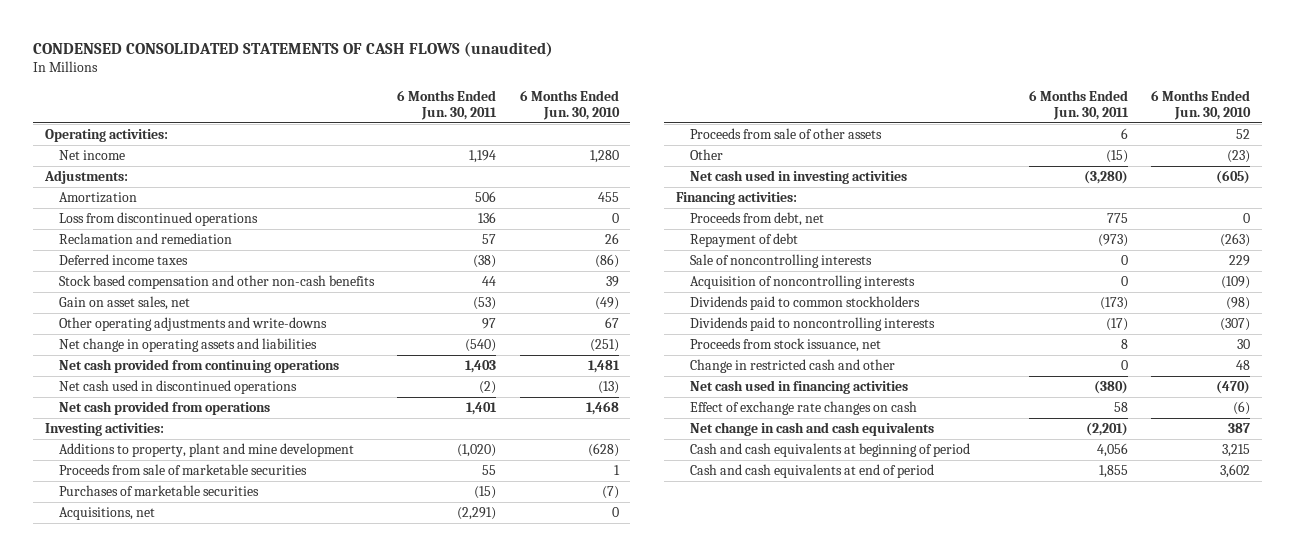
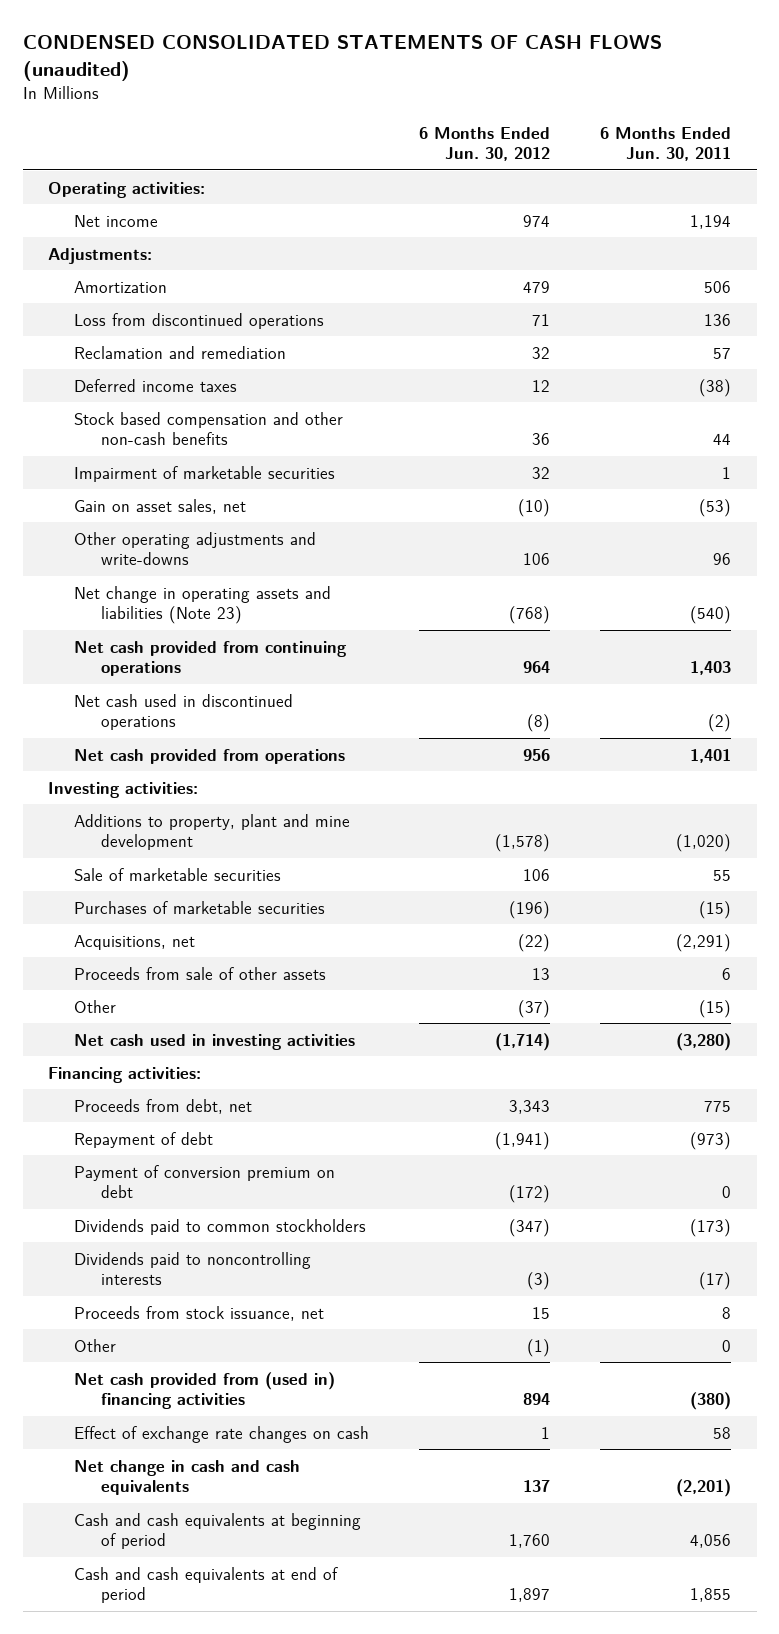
- | 6 Months Ended Jun. 30, 2011 | 6 Months Ended Jun. 30, 2010
+ | 6 Months Ended Jun. 30, 2012 | 6 Months Ended Jun. 30, 2011
+ Impairment of marketable securities | 32 | 1
- Other operating adjustments and write-downs | 97 | 67
- Net change in operating assets and liabilities | (540) | (251)
+ Other operating adjustments and write-downs | 106 | 96
+ Net change in operating assets and liabilities (Note 23) | (768) | (540)
- Proceeds from sale of marketable securities | 55 | 1
+ Sale of marketable securities | 106 | 55
- Sale of noncontrolling interests | 0 | 229
- Acquisition of noncontrolling interests | 0 | (109)
+ Payment of conversion premium on debt | (172) | 0
- Change in restricted cash and other | 0 | 48
- Net cash used in financing activities | (380) | (470)
+ Other | (1) | 0
+ Net cash provided from (used in) financing activities | 894 | (380)

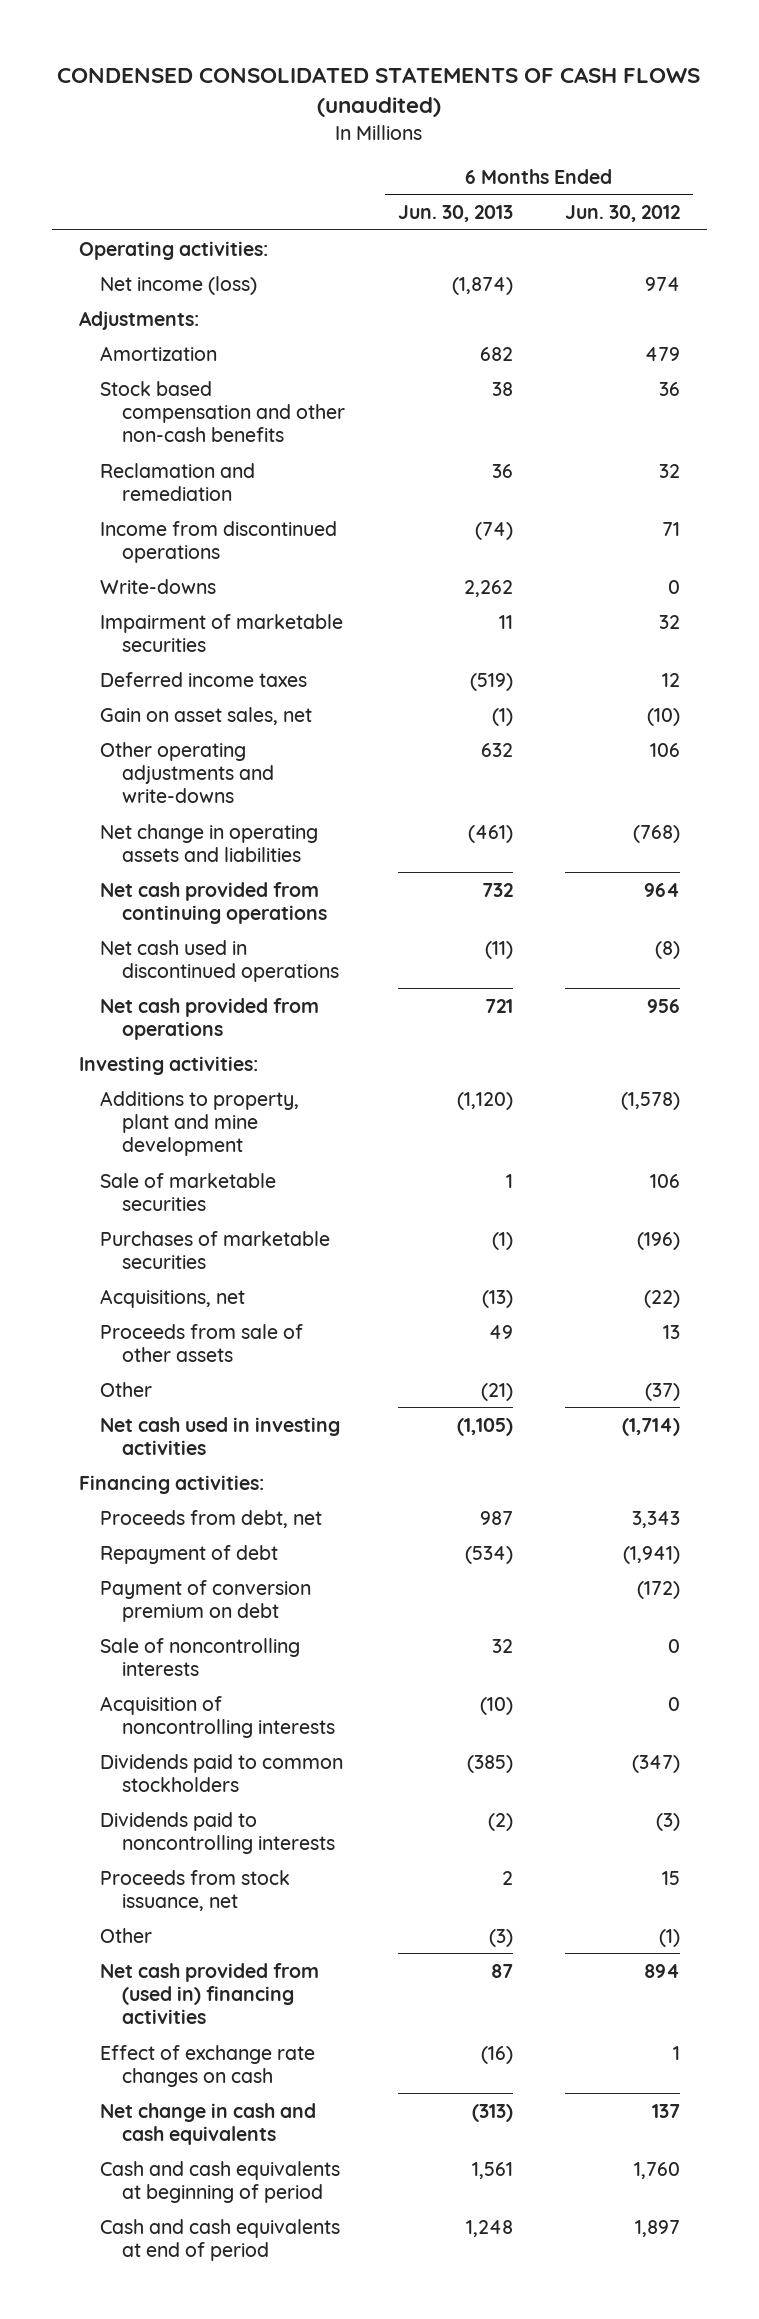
- | 6 Months Ended Jun. 30, 2012 | 6 Months Ended Jun. 30, 2011
+ | 6 Months Ended Jun. 30, 2013 | 6 Months Ended Jun. 30, 2012
- Net income | 974 | 1,194
+ Net income (loss) | (1,874) | 974
- Loss from discontinued operations | 71 | 136
moved down: Reclamation and remediation | 36 | 32
+ Income from discontinued operations | (74) | 71
+ Write-downs | 2,262 | 0
moved down: Deferred income taxes | (519) | 12
- Net change in operating assets and liabilities (Note 23) | (768) | (540)
+ Net change in operating assets and liabilities | (461) | (768)
+ Sale of noncontrolling interests | 32 | 0
+ Acquisition of noncontrolling interests | (10) | 0

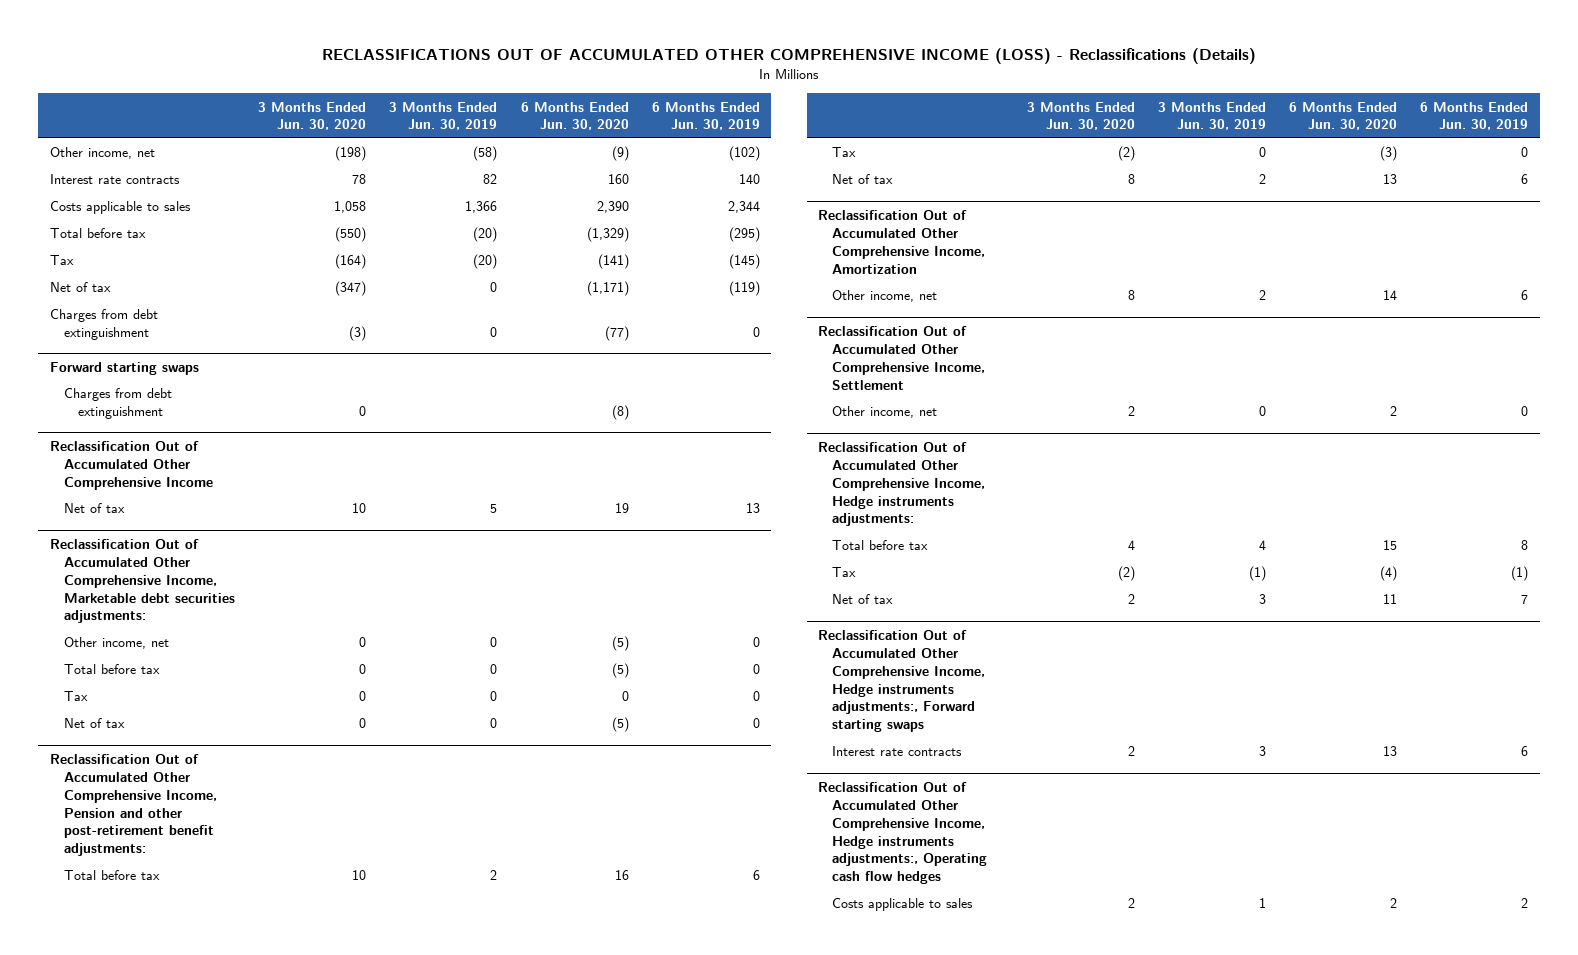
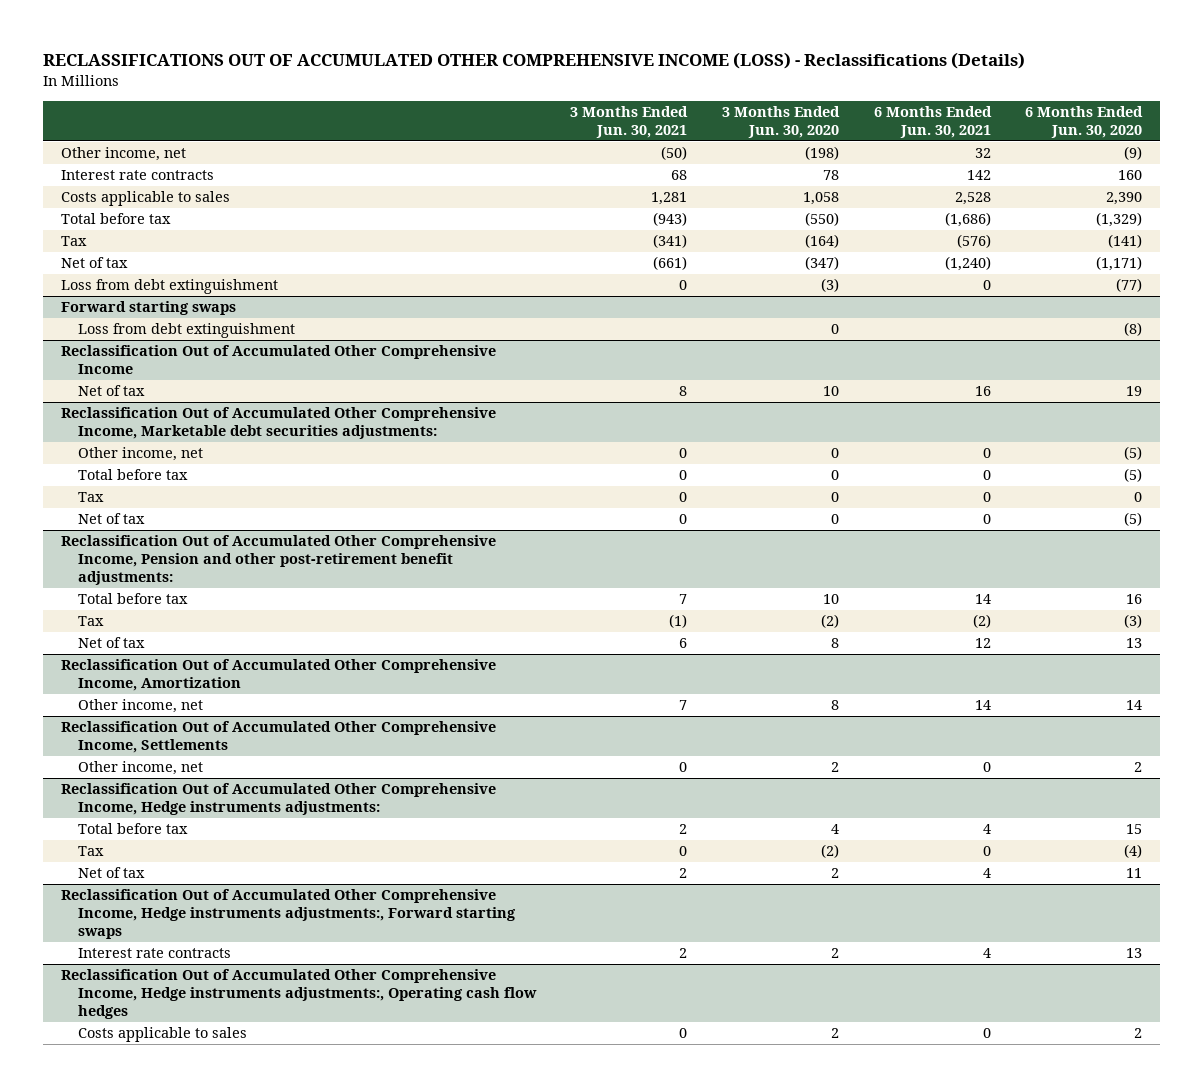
- | 3 Months Ended Jun. 30, 2020 | 3 Months Ended Jun. 30, 2019 | 6 Months Ended Jun. 30, 2020 | 6 Months Ended Jun. 30, 2019
+ | 3 Months Ended Jun. 30, 2021 | 3 Months Ended Jun. 30, 2020 | 6 Months Ended Jun. 30, 2021 | 6 Months Ended Jun. 30, 2020
- Charges from debt extinguishment | (3) | 0 | (77) | 0
+ Loss from debt extinguishment | 0 | (3) | 0 | (77)
@ Forward starting swaps
- Charges from debt extinguishment | 0 | | (8) |
+ Loss from debt extinguishment | | 0 | | (8)
- Reclassification Out of Accumulated Other Comprehensive Income, Settlement
+ Reclassification Out of Accumulated Other Comprehensive Income, Settlements

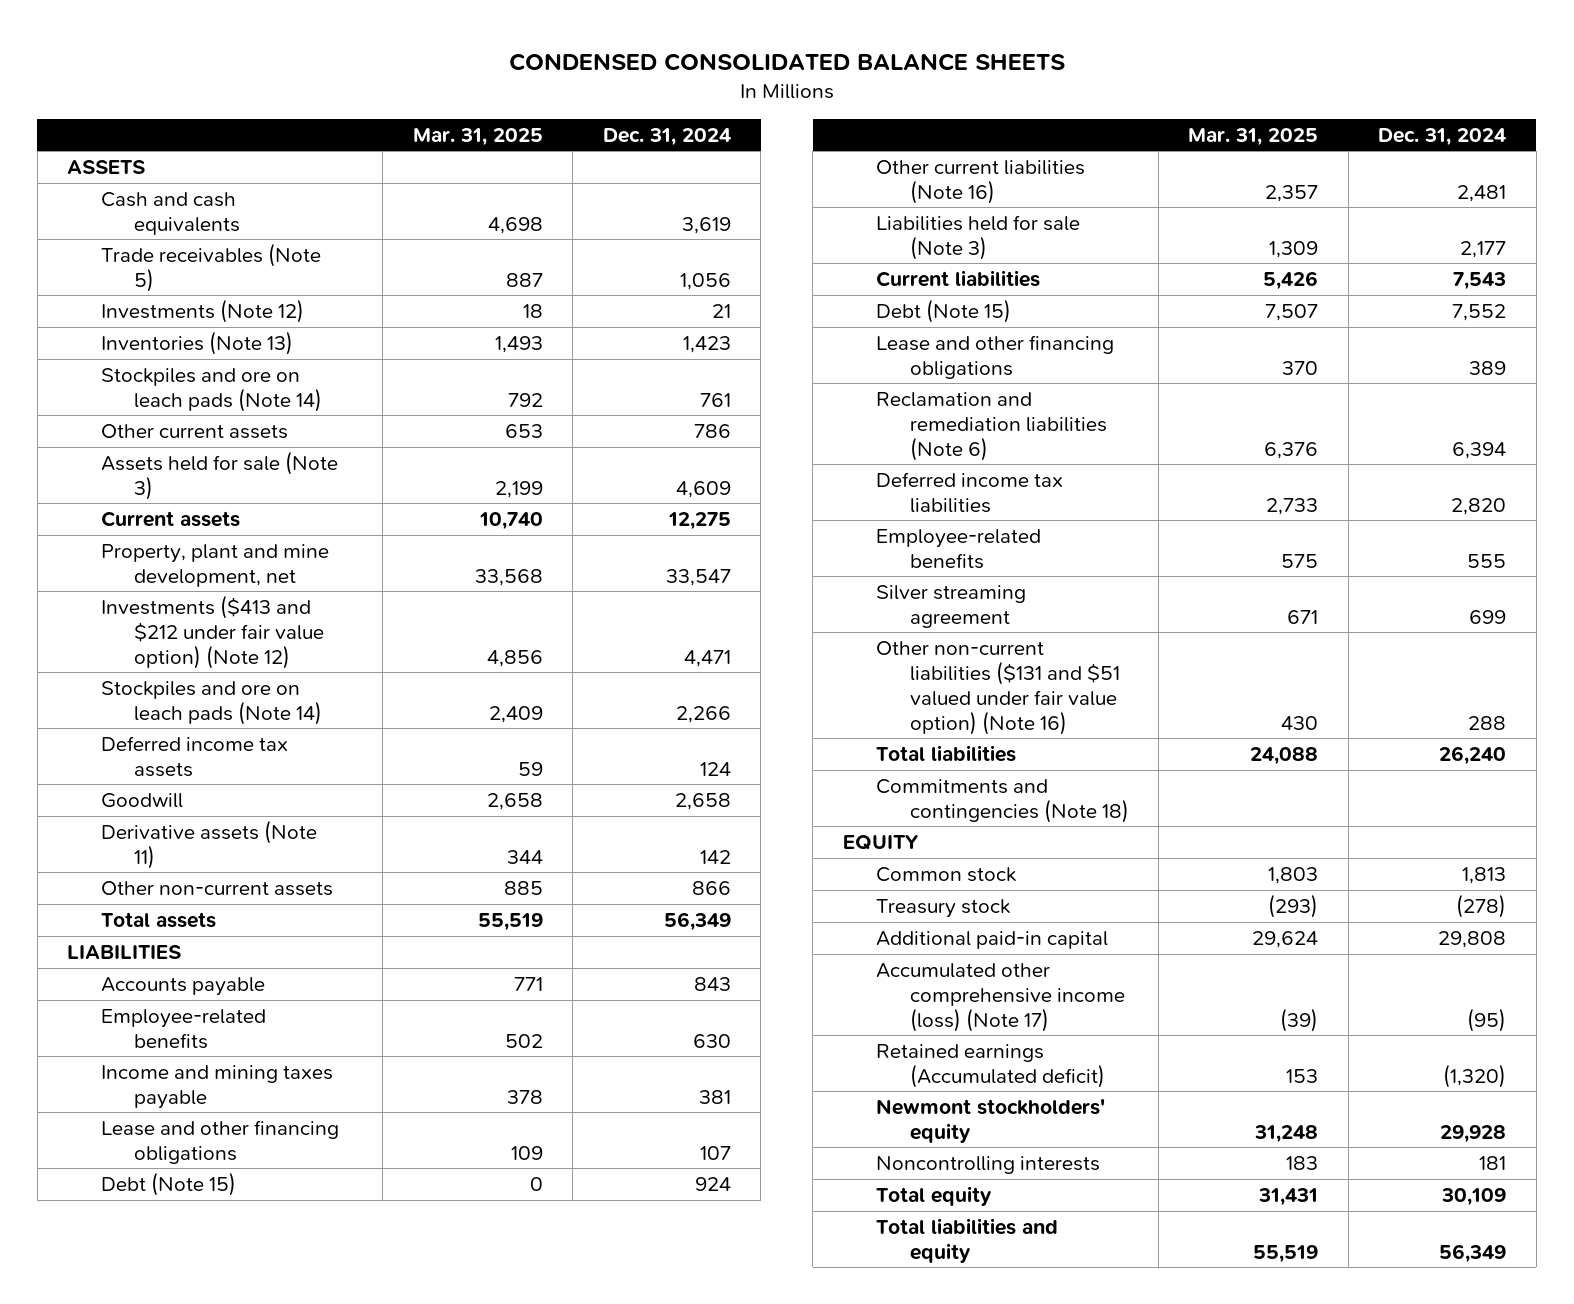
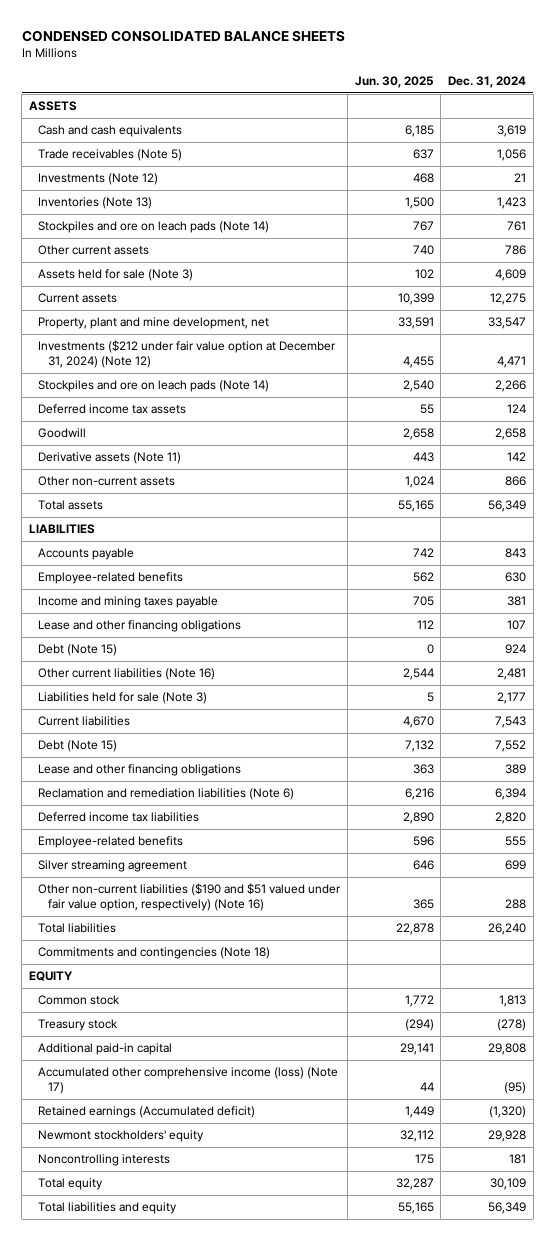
- | Mar. 31, 2025 | Dec. 31, 2024
+ | Jun. 30, 2025 | Dec. 31, 2024
- Investments ($413 and $212 under fair value option) (Note 12) | 4,856 | 4,471
+ Investments ($212 under fair value option at December 31, 2024) (Note 12) | 4,455 | 4,471
- Other non-current liabilities ($131 and $51 valued under fair value option) (Note 16) | 430 | 288
+ Other non-current liabilities ($190 and $51 valued under fair value option, respectively) (Note 16) | 365 | 288

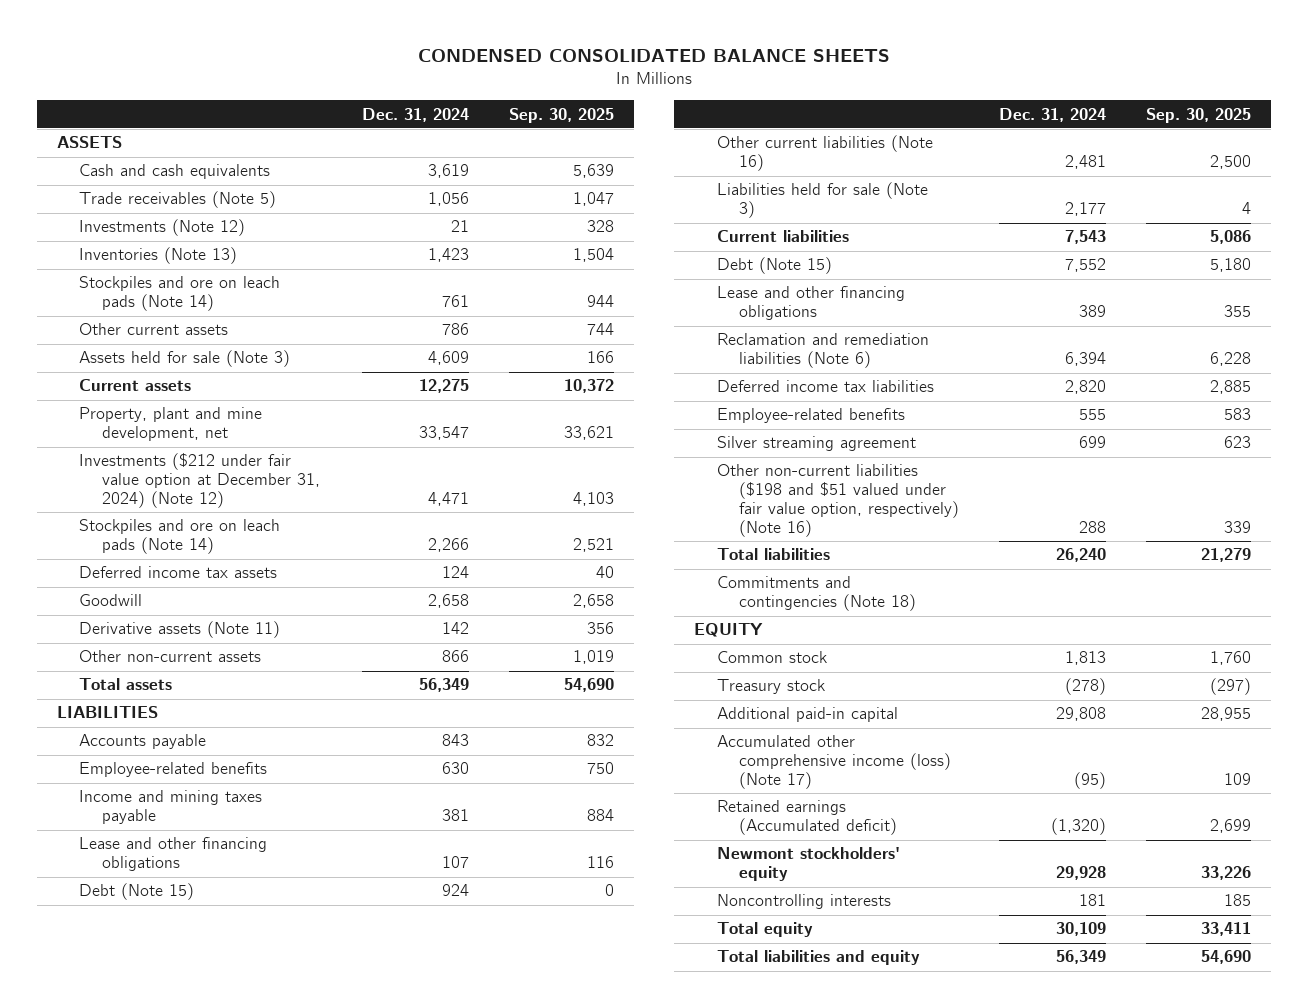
- | Jun. 30, 2025 | Dec. 31, 2024
+ | Dec. 31, 2024 | Sep. 30, 2025
- Other non-current liabilities ($190 and $51 valued under fair value option, respectively) (Note 16) | 365 | 288
+ Other non-current liabilities ($198 and $51 valued under fair value option, respectively) (Note 16) | 288 | 339

